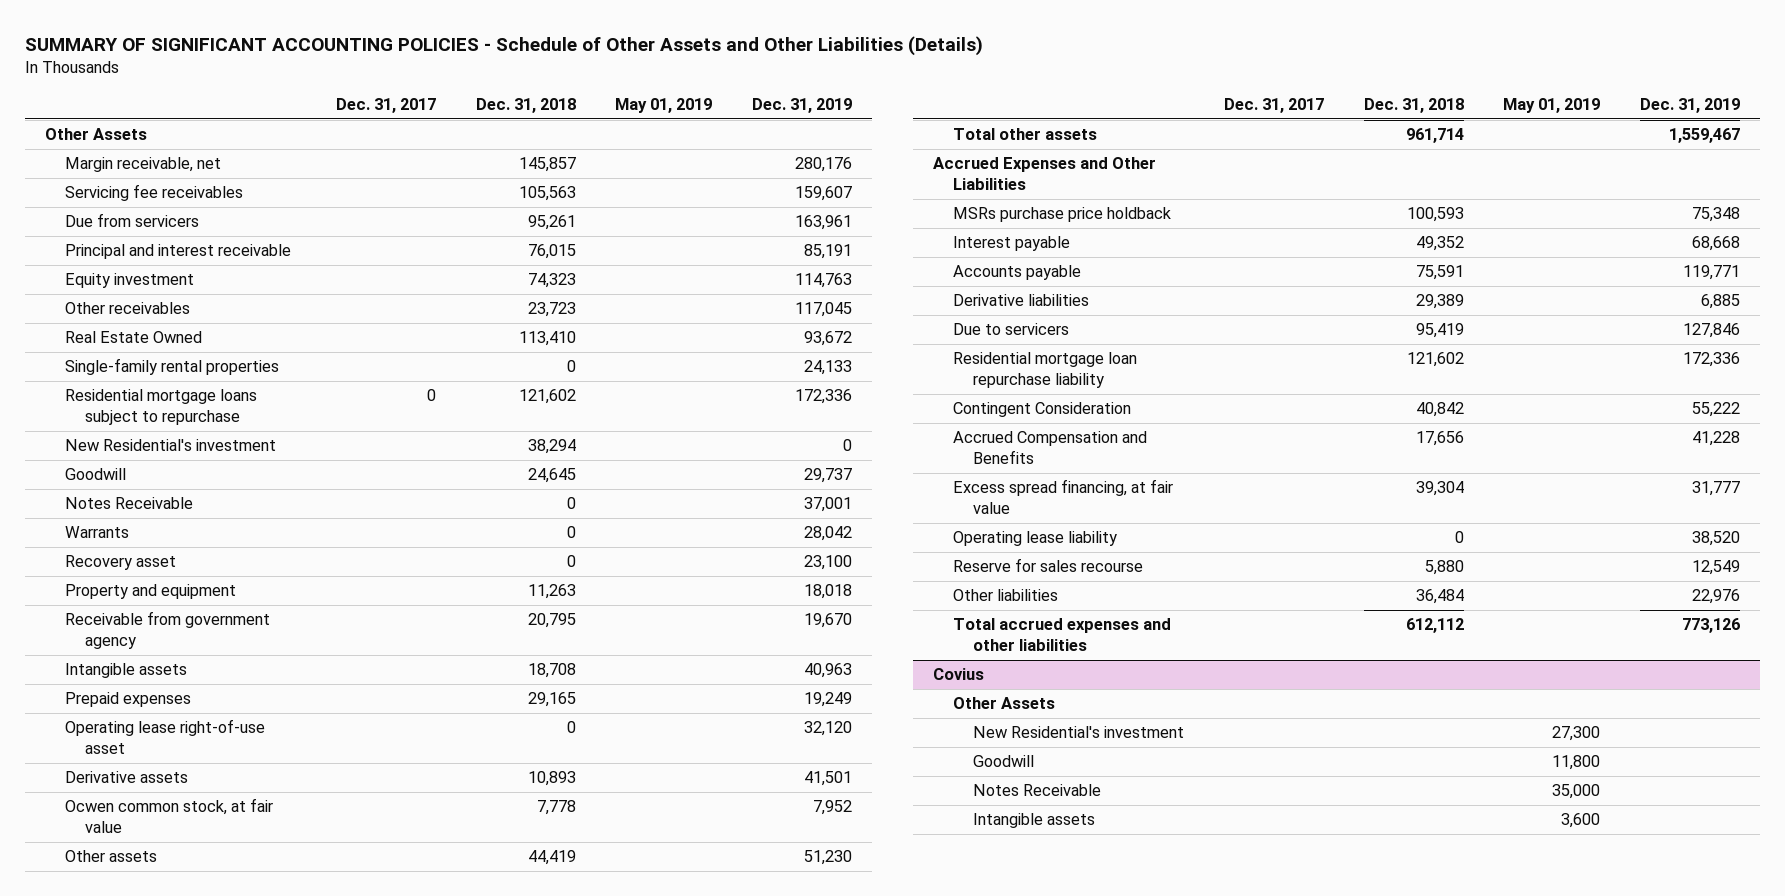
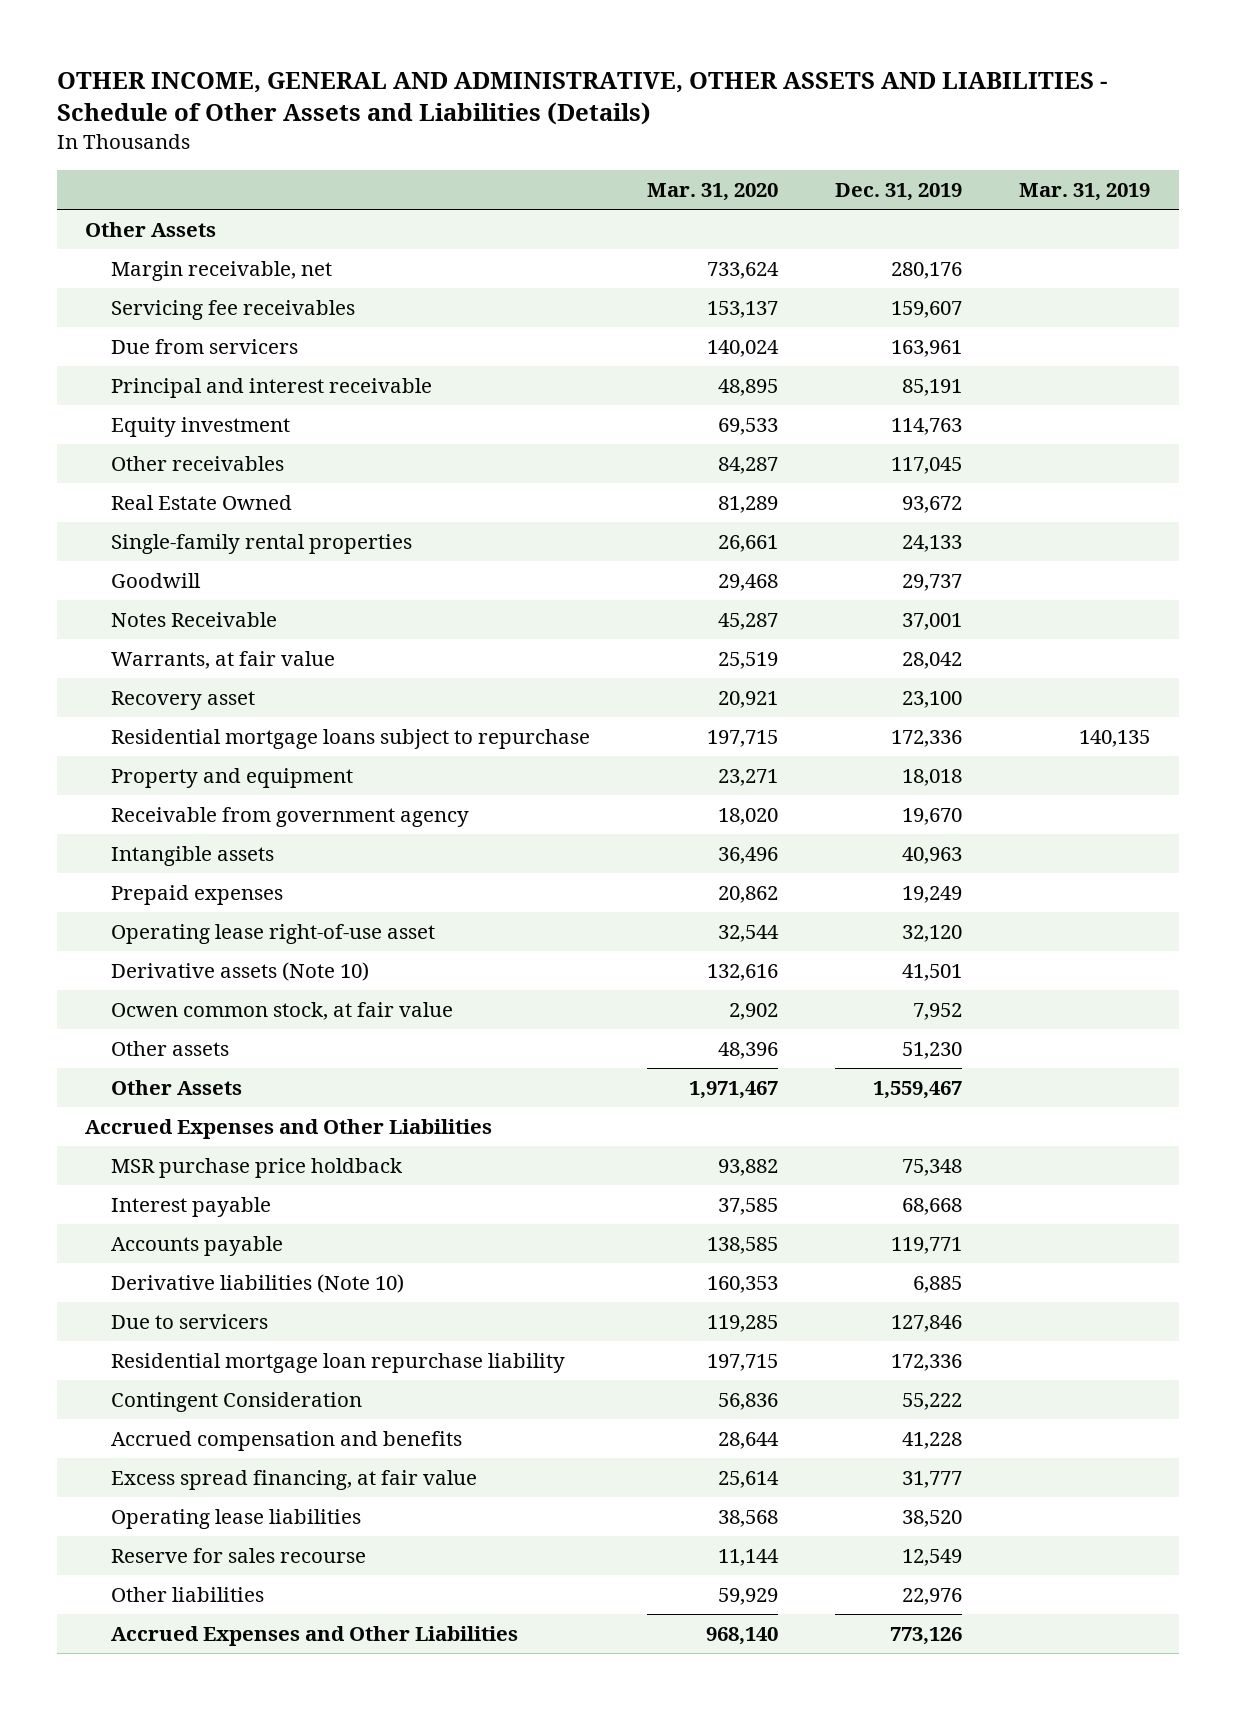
- SUMMARY OF SIGNIFICANT ACCOUNTING POLICIES - Schedule of Other Assets and Other Liabilities (Details)
+ OTHER INCOME, GENERAL AND ADMINISTRATIVE, OTHER ASSETS AND LIABILITIES - Schedule of Other Assets and Liabilities (Details)
- | Dec. 31, 2017 | Dec. 31, 2018 | May 01, 2019 | Dec. 31, 2019
+ | Mar. 31, 2020 | Dec. 31, 2019 | Mar. 31, 2019
- New Residential's investment | | 38,294 | | 0
- Warrants | | 0 | | 28,042
+ Warrants, at fair value | 25,519 | 28,042 |
moved down: Residential mortgage loans subject to repurchase | 197,715 | 172,336 | 140,135
- Derivative assets | | 10,893 | | 41,501
+ Derivative assets (Note 10) | 132,616 | 41,501 |
- Total other assets | | 961,714 | | 1,559,467
+ Other Assets | 1,971,467 | 1,559,467 |
- MSRs purchase price holdback | | 100,593 | | 75,348
+ MSR purchase price holdback | 93,882 | 75,348 |
- Derivative liabilities | | 29,389 | | 6,885
+ Derivative liabilities (Note 10) | 160,353 | 6,885 |
- Accrued Compensation and Benefits | | 17,656 | | 41,228
+ Accrued compensation and benefits | 28,644 | 41,228 |
- Operating lease liability | | 0 | | 38,520
+ Operating lease liabilities | 38,568 | 38,520 |
- Total accrued expenses and other liabilities | | 612,112 | | 773,126
- Covius
- Other Assets
- New Residential's investment | | | 27,300 |
- Goodwill | | | 11,800 |
- Notes Receivable | | | 35,000 |
- Intangible assets | | | 3,600 |
+ Accrued Expenses and Other Liabilities | 968,140 | 773,126 |

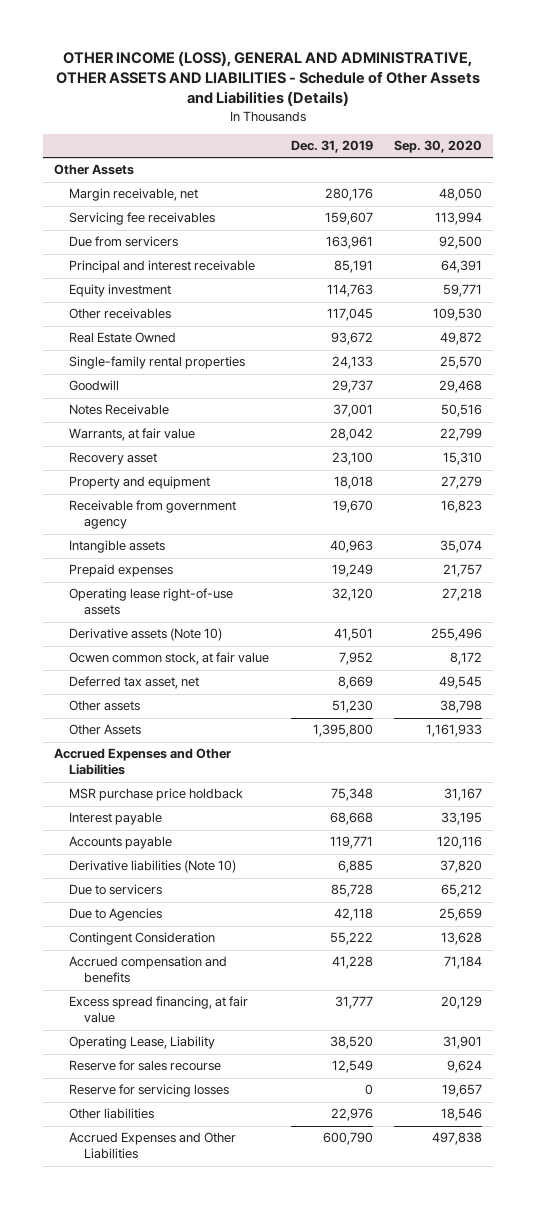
- OTHER INCOME, GENERAL AND ADMINISTRATIVE, OTHER ASSETS AND LIABILITIES - Schedule of Other Assets and Liabilities (Details)
+ OTHER INCOME (LOSS), GENERAL AND ADMINISTRATIVE, OTHER ASSETS AND LIABILITIES - Schedule of Other Assets and Liabilities (Details)
- | Mar. 31, 2020 | Dec. 31, 2019 | Mar. 31, 2019
+ | Dec. 31, 2019 | Sep. 30, 2020
- Residential mortgage loans subject to repurchase | 197,715 | 172,336 | 140,135
- Operating lease right-of-use asset | 32,544 | 32,120 |
+ Operating lease right-of-use assets | 32,120 | 27,218
+ Deferred tax asset, net | 8,669 | 49,545
- Other Assets | 1,971,467 | 1,559,467 |
+ Other Assets | 1,395,800 | 1,161,933
- Due to servicers | 119,285 | 127,846 |
- Residential mortgage loan repurchase liability | 197,715 | 172,336 |
+ Due to servicers | 85,728 | 65,212
+ Due to Agencies | 42,118 | 25,659
- Operating lease liabilities | 38,568 | 38,520 |
+ Operating Lease, Liability | 38,520 | 31,901
+ Reserve for servicing losses | 0 | 19,657
- Accrued Expenses and Other Liabilities | 968,140 | 773,126 |
+ Accrued Expenses and Other Liabilities | 600,790 | 497,838

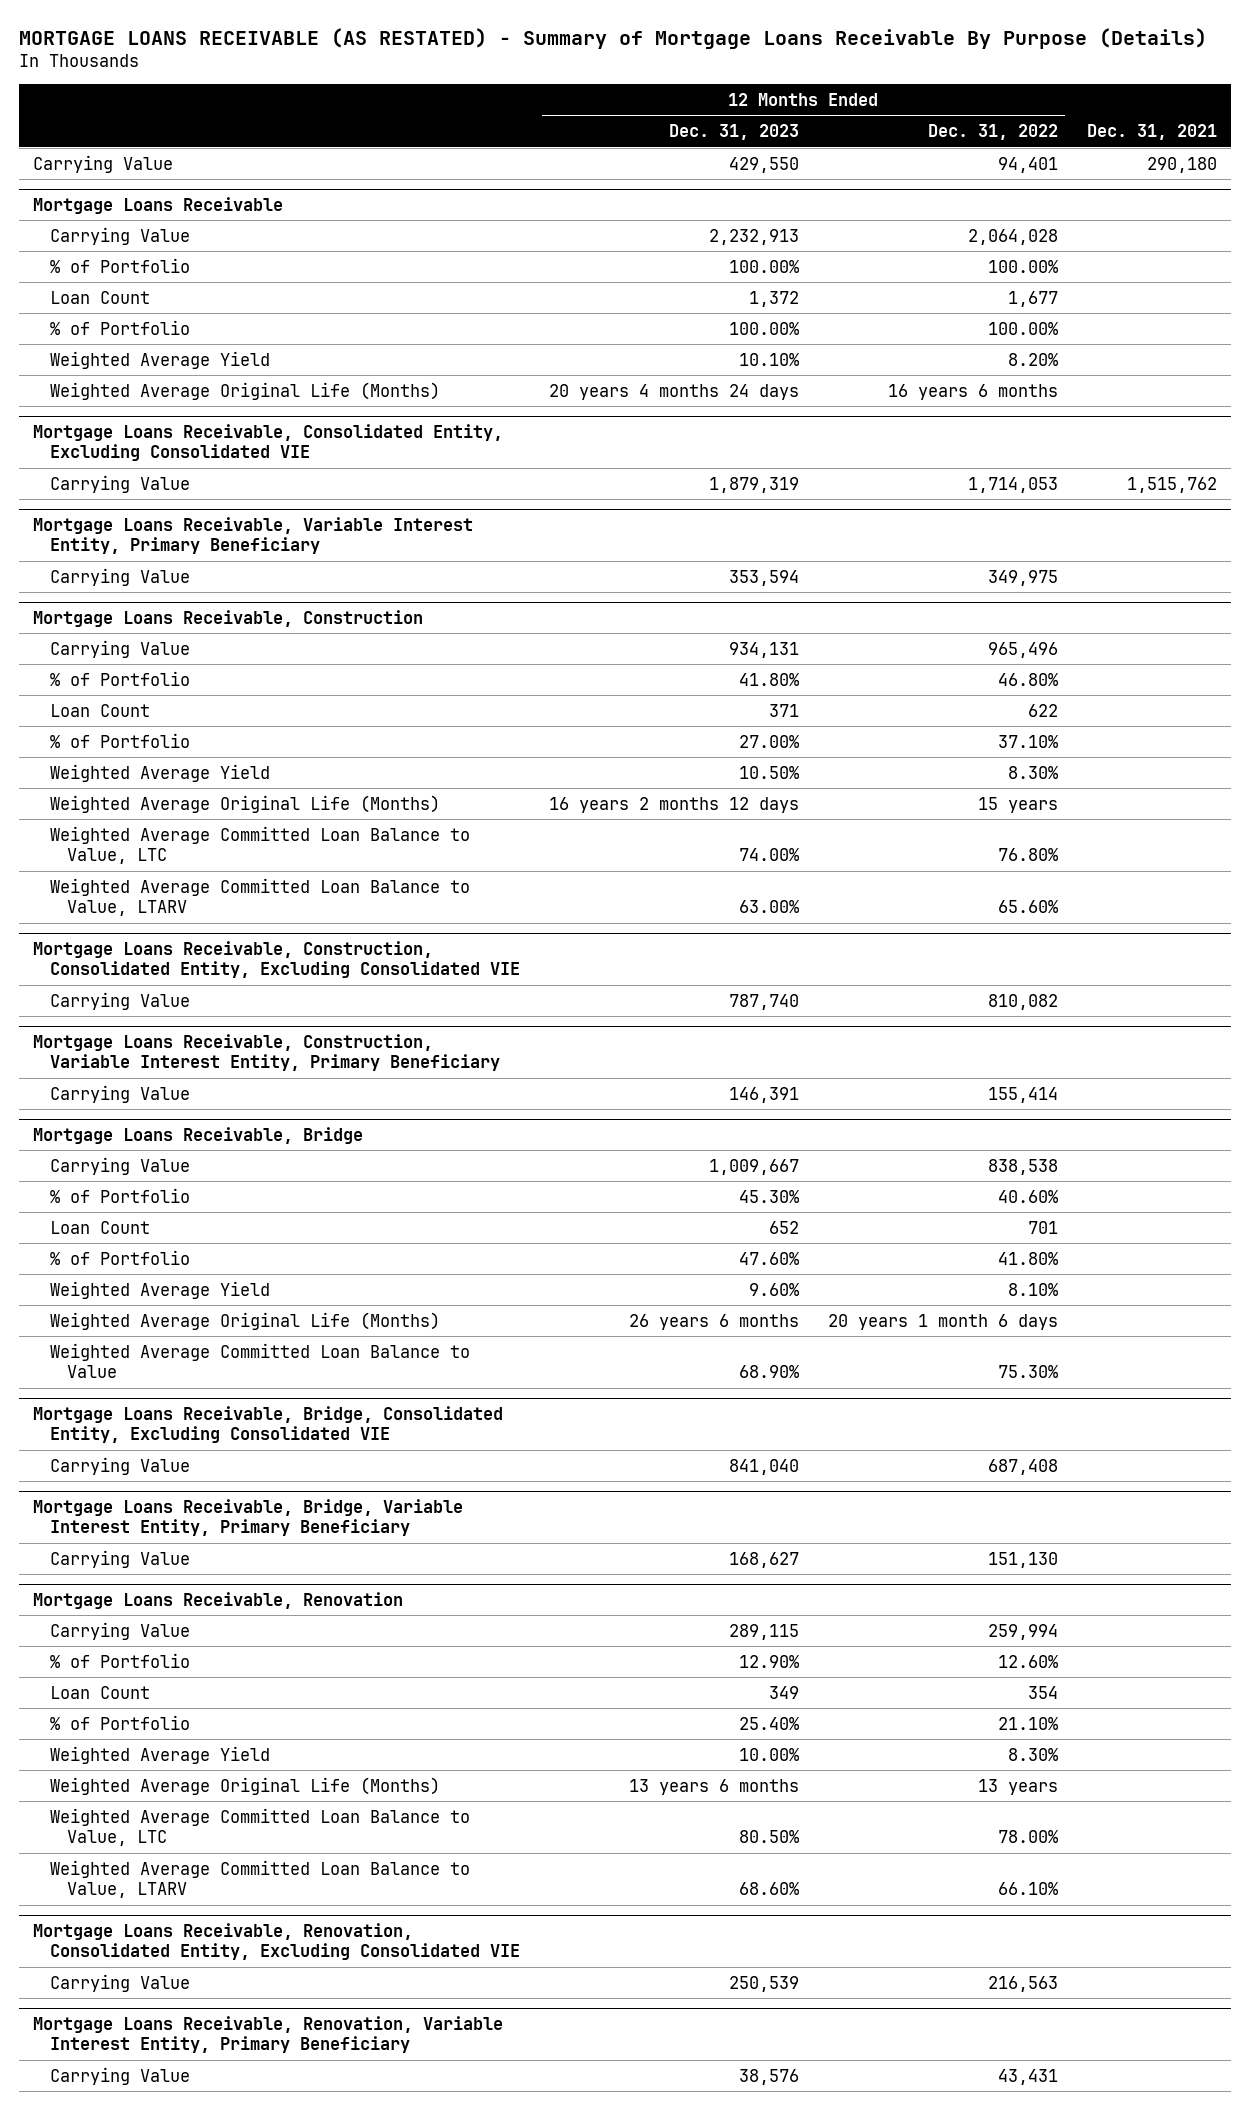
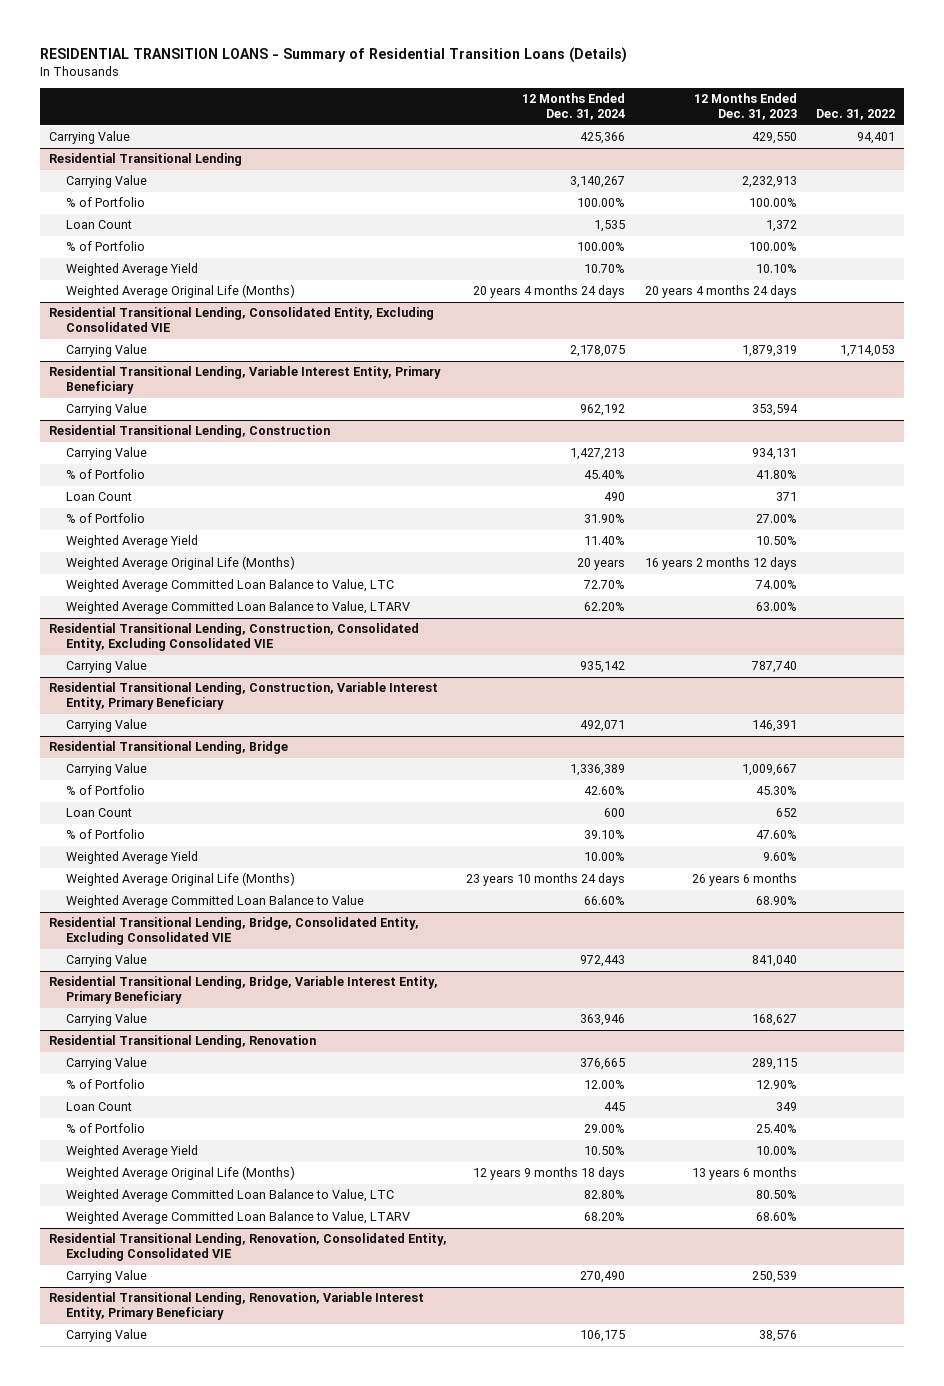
- MORTGAGE LOANS RECEIVABLE (AS RESTATED) - Summary of Mortgage Loans Receivable By Purpose (Details)
+ RESIDENTIAL TRANSITION LOANS - Summary of Residential Transition Loans (Details)
- | 12 Months Ended Dec. 31, 2023 | 12 Months Ended Dec. 31, 2022 | Dec. 31, 2021
+ | 12 Months Ended Dec. 31, 2024 | 12 Months Ended Dec. 31, 2023 | Dec. 31, 2022
- Mortgage Loans Receivable
+ Residential Transitional Lending
- Mortgage Loans Receivable, Consolidated Entity, Excluding Consolidated VIE
+ Residential Transitional Lending, Consolidated Entity, Excluding Consolidated VIE
- Mortgage Loans Receivable, Variable Interest Entity, Primary Beneficiary
+ Residential Transitional Lending, Variable Interest Entity, Primary Beneficiary
- Mortgage Loans Receivable, Construction
+ Residential Transitional Lending, Construction
- Mortgage Loans Receivable, Construction, Consolidated Entity, Excluding Consolidated VIE
+ Residential Transitional Lending, Construction, Consolidated Entity, Excluding Consolidated VIE
- Mortgage Loans Receivable, Construction, Variable Interest Entity, Primary Beneficiary
+ Residential Transitional Lending, Construction, Variable Interest Entity, Primary Beneficiary
- Mortgage Loans Receivable, Bridge
+ Residential Transitional Lending, Bridge
- Mortgage Loans Receivable, Bridge, Consolidated Entity, Excluding Consolidated VIE
+ Residential Transitional Lending, Bridge, Consolidated Entity, Excluding Consolidated VIE
- Mortgage Loans Receivable, Bridge, Variable Interest Entity, Primary Beneficiary
+ Residential Transitional Lending, Bridge, Variable Interest Entity, Primary Beneficiary
- Mortgage Loans Receivable, Renovation
+ Residential Transitional Lending, Renovation
- Mortgage Loans Receivable, Renovation, Consolidated Entity, Excluding Consolidated VIE
+ Residential Transitional Lending, Renovation, Consolidated Entity, Excluding Consolidated VIE
- Mortgage Loans Receivable, Renovation, Variable Interest Entity, Primary Beneficiary
+ Residential Transitional Lending, Renovation, Variable Interest Entity, Primary Beneficiary

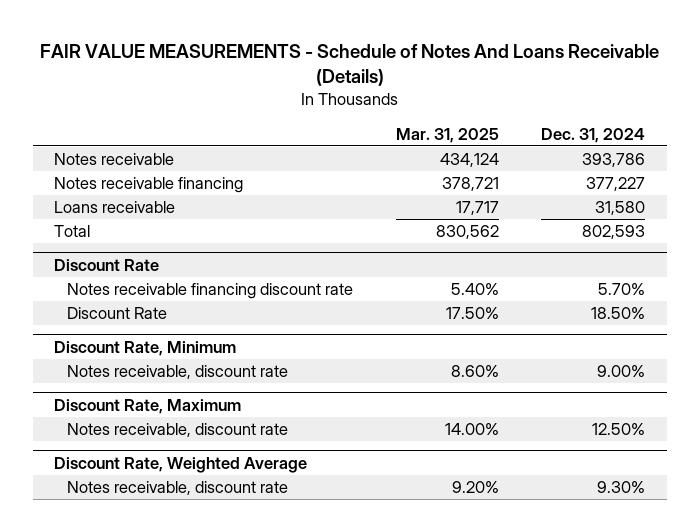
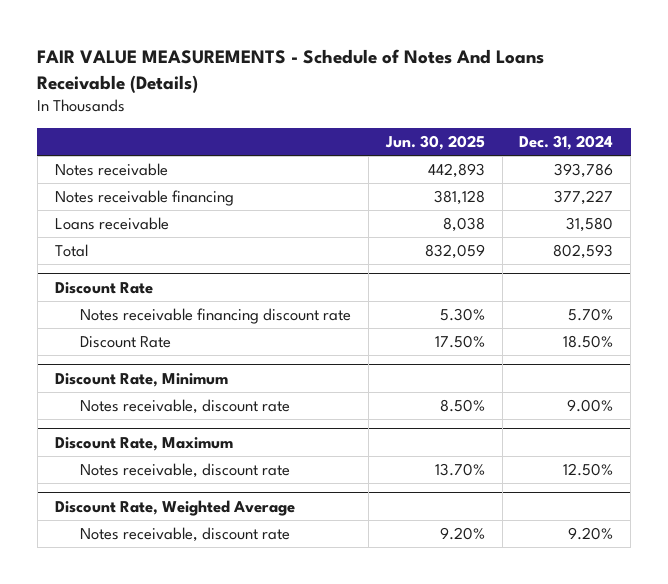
- | Mar. 31, 2025 | Dec. 31, 2024
+ | Jun. 30, 2025 | Dec. 31, 2024
@ Discount Rate, Weighted Average
- Notes receivable, discount rate | 9.20% | 9.30%
+ Notes receivable, discount rate | 9.20% | 9.20%

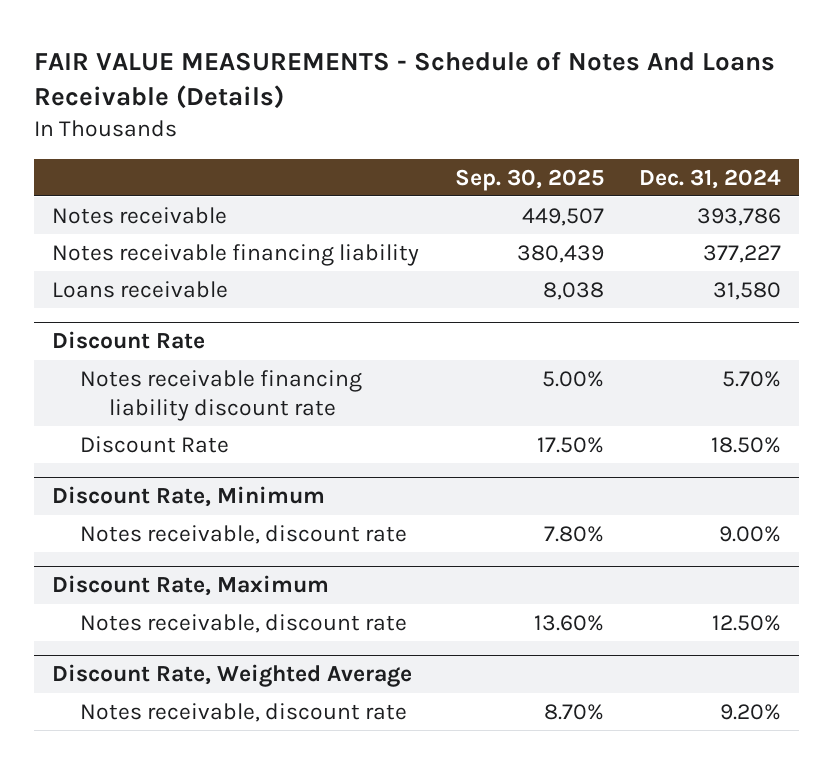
- | Jun. 30, 2025 | Dec. 31, 2024
+ | Sep. 30, 2025 | Dec. 31, 2024
- Notes receivable financing | 381,128 | 377,227
+ Notes receivable financing liability | 380,439 | 377,227
- Total | 832,059 | 802,593
@ Discount Rate
- Notes receivable financing discount rate | 5.30% | 5.70%
+ Notes receivable financing liability discount rate | 5.00% | 5.70%

